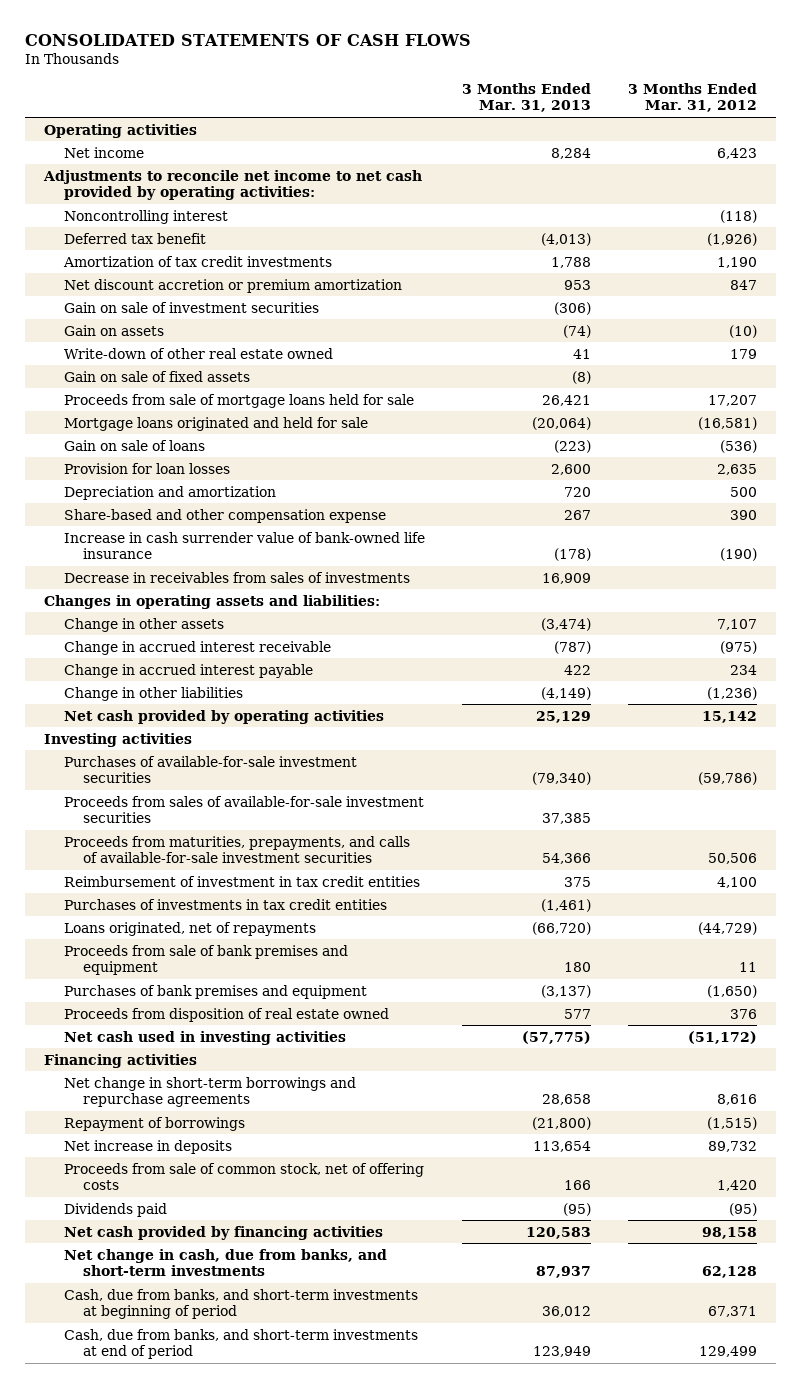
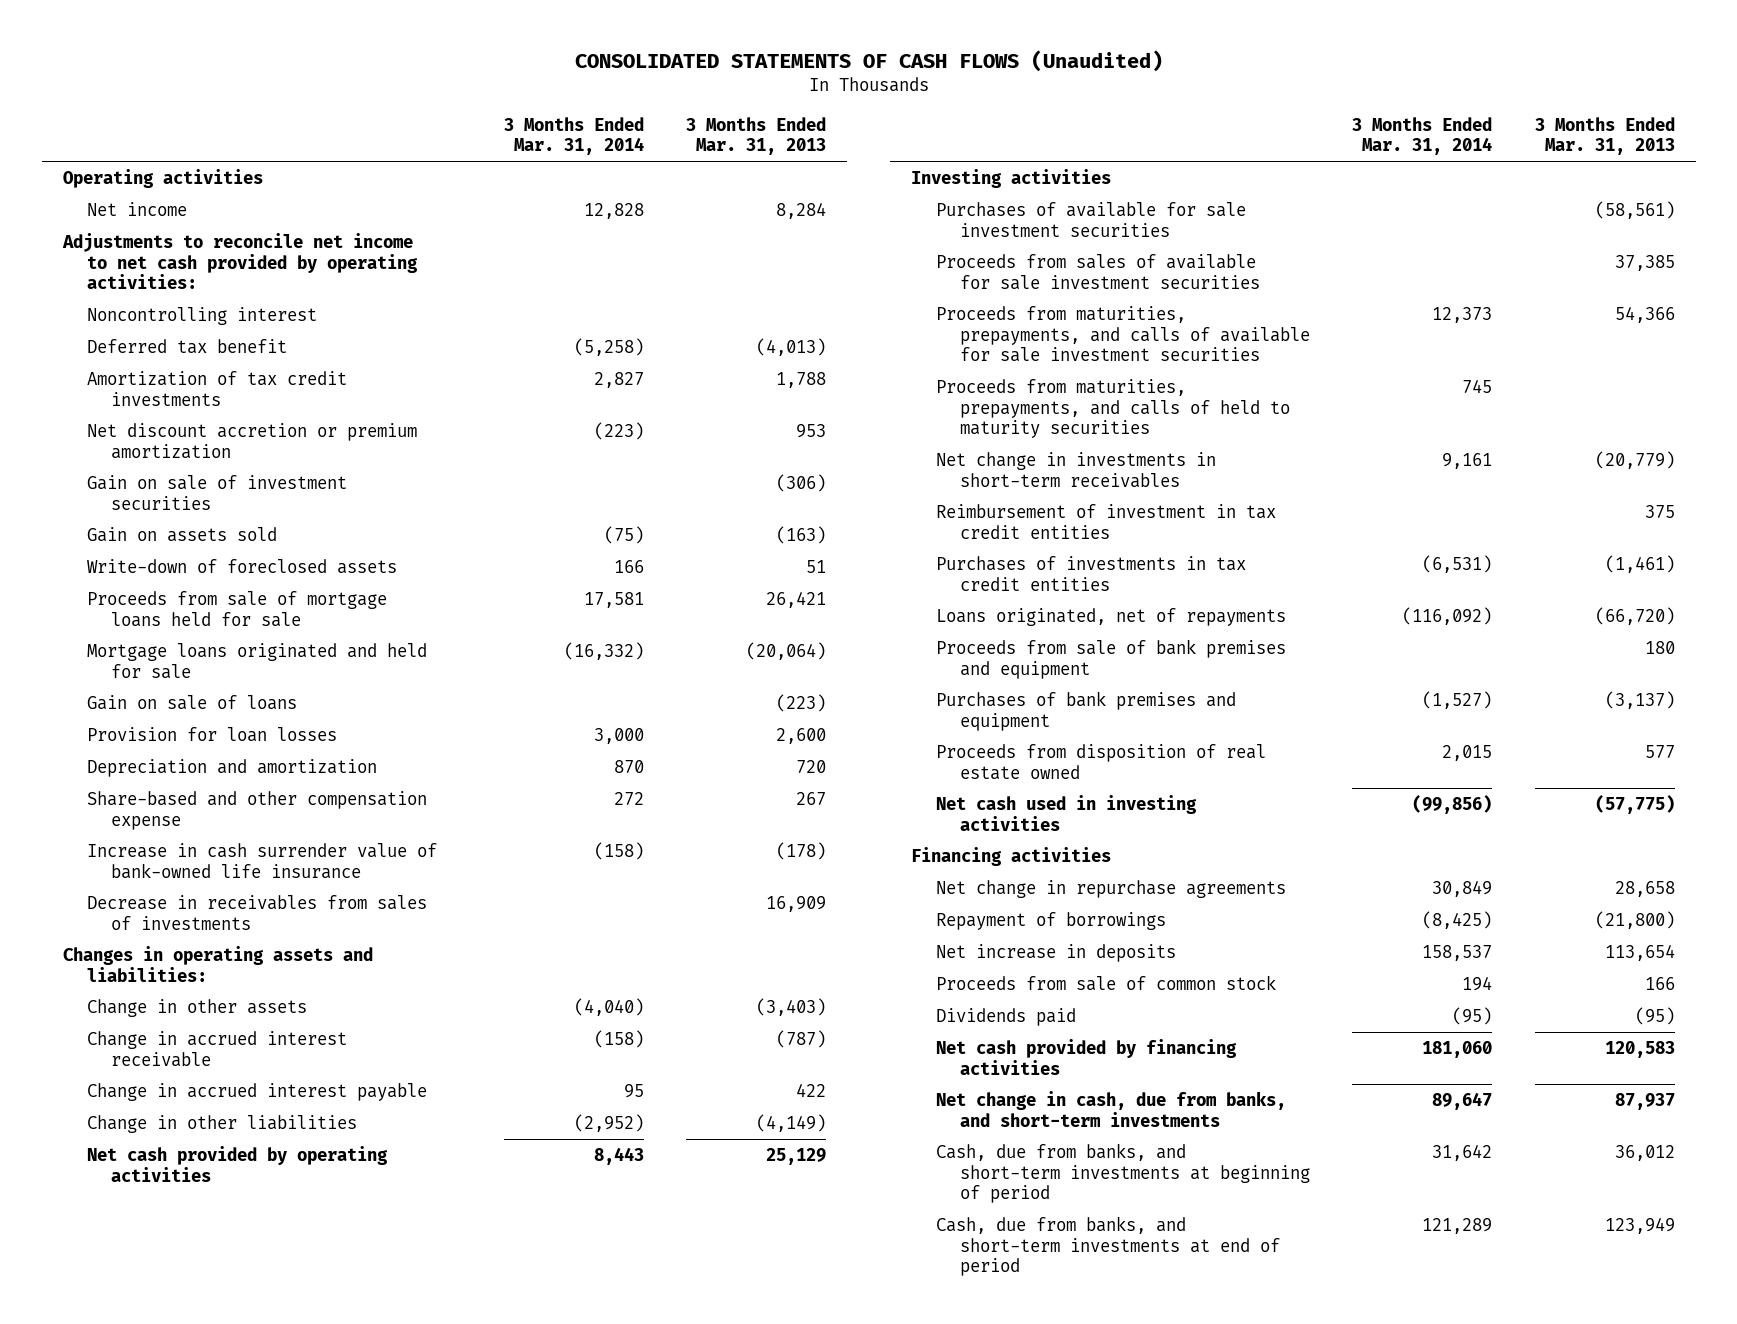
- CONSOLIDATED STATEMENTS OF CASH FLOWS
+ CONSOLIDATED STATEMENTS OF CASH FLOWS (Unaudited)
- | 3 Months Ended Mar. 31, 2013 | 3 Months Ended Mar. 31, 2012
+ | 3 Months Ended Mar. 31, 2014 | 3 Months Ended Mar. 31, 2013
- Gain on assets | (74) | (10)
- Write-down of other real estate owned | 41 | 179
- Gain on sale of fixed assets | (8) |
+ Gain on assets sold | (75) | (163)
+ Write-down of foreclosed assets | 166 | 51
- Change in other assets | (3,474) | 7,107
+ Change in other assets | (4,040) | (3,403)
- Purchases of available-for-sale investment securities | (79,340) | (59,786)
- Proceeds from sales of available-for-sale investment securities | 37,385 |
- Proceeds from maturities, prepayments, and calls of available-for-sale investment securities | 54,366 | 50,506
+ Purchases of available for sale investment securities | | (58,561)
+ Proceeds from sales of available for sale investment securities | | 37,385
+ Proceeds from maturities, prepayments, and calls of available for sale investment securities | 12,373 | 54,366
+ Proceeds from maturities, prepayments, and calls of held to maturity securities | 745 |
+ Net change in investments in short-term receivables | 9,161 | (20,779)
- Net change in short-term borrowings and repurchase agreements | 28,658 | 8,616
+ Net change in repurchase agreements | 30,849 | 28,658
- Proceeds from sale of common stock, net of offering costs | 166 | 1,420
+ Proceeds from sale of common stock | 194 | 166

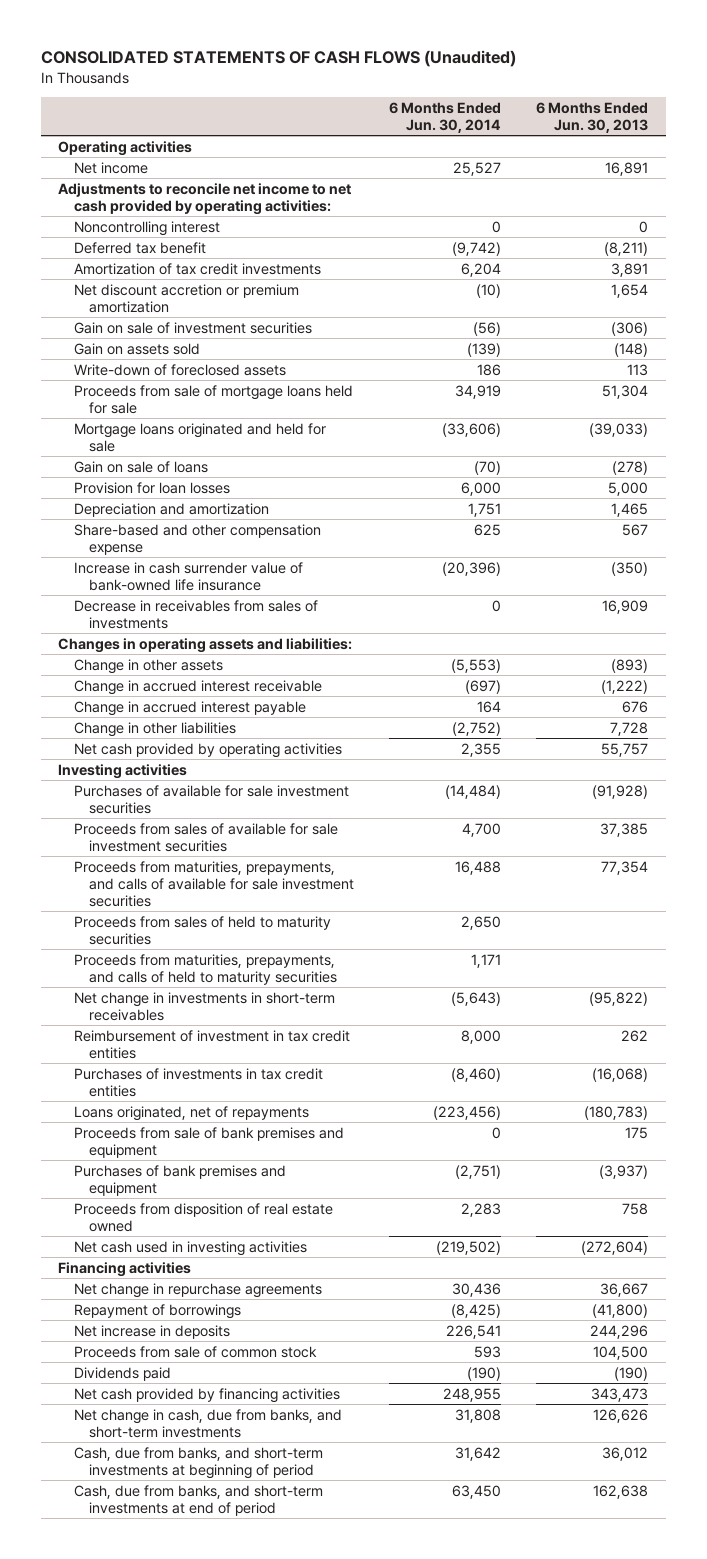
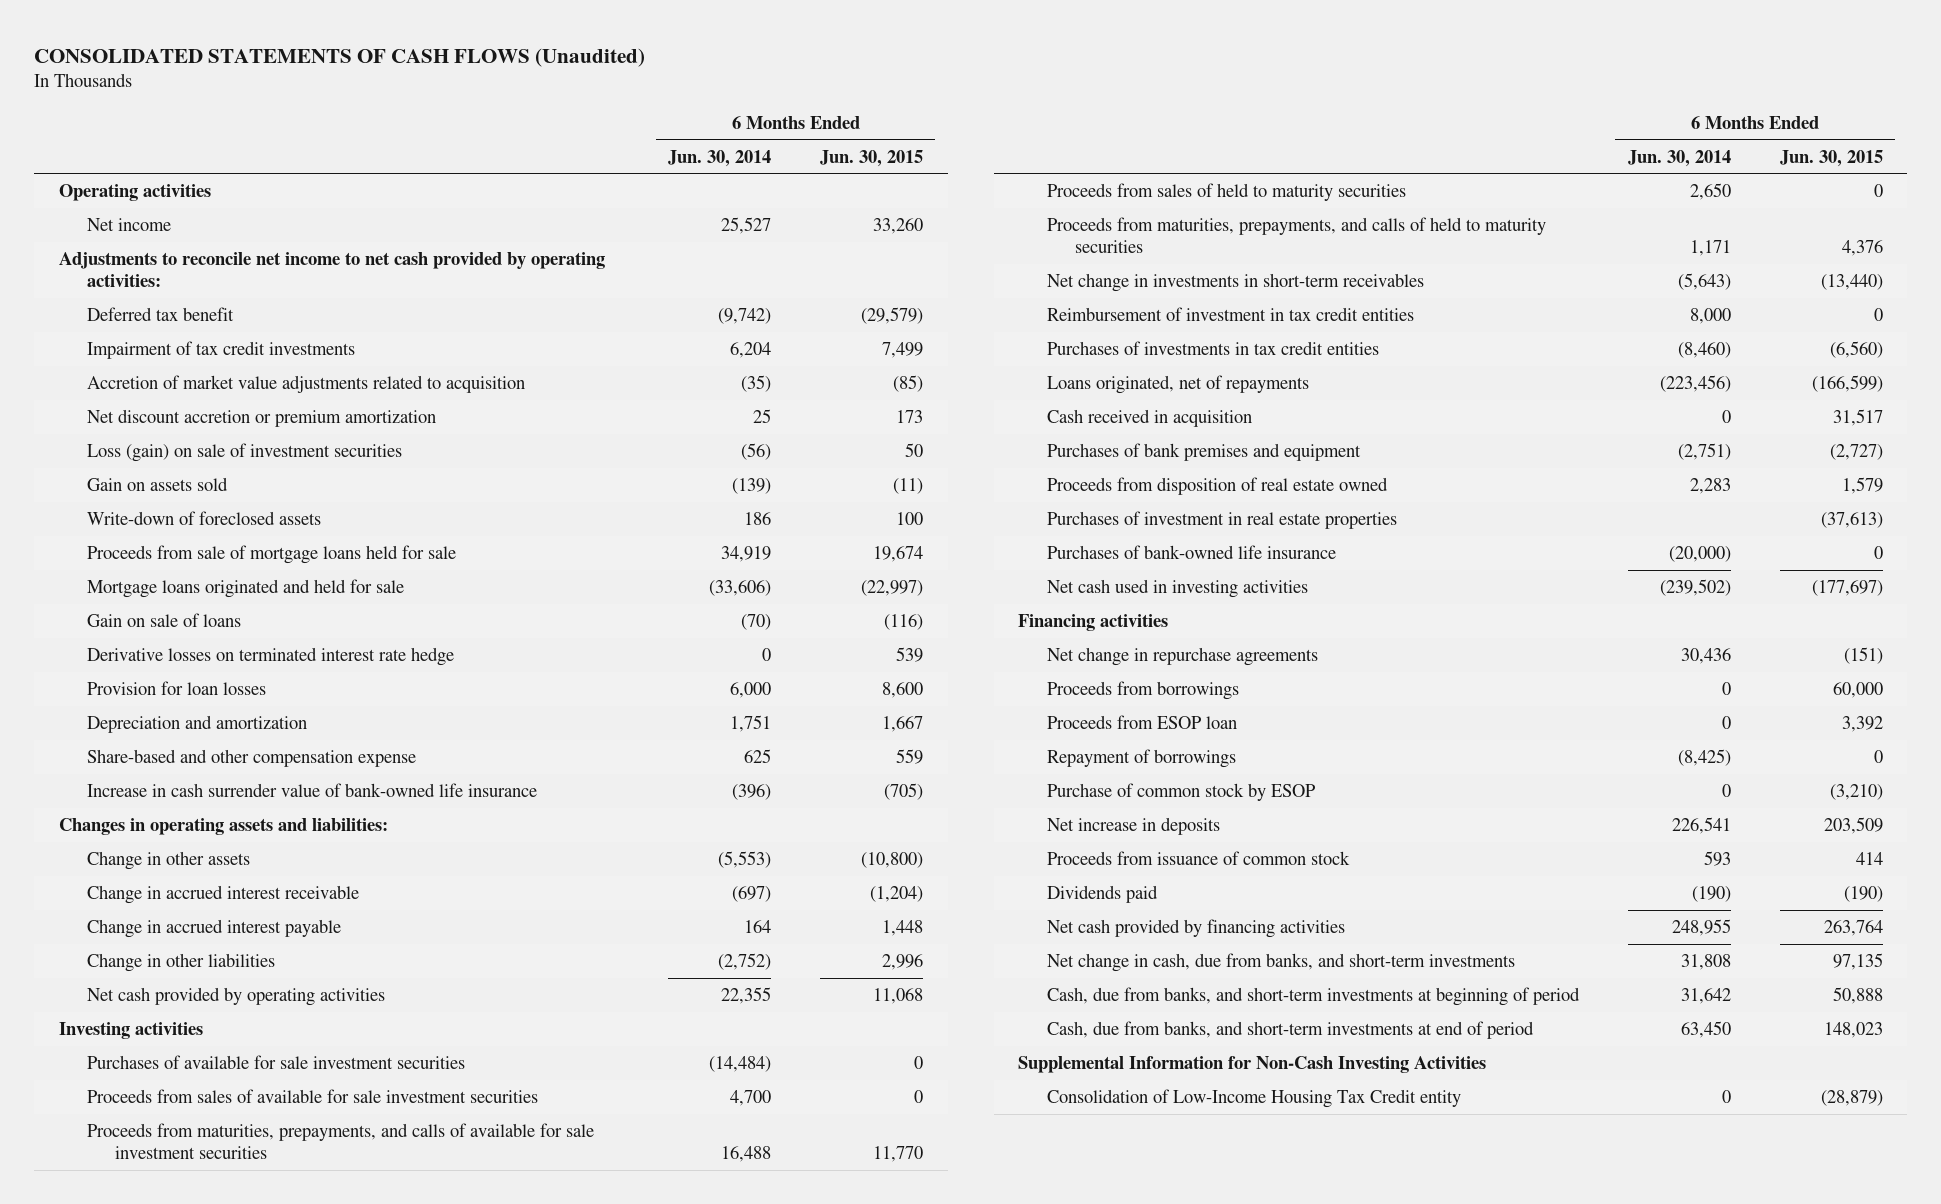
- | 6 Months Ended Jun. 30, 2014 | 6 Months Ended Jun. 30, 2013
+ | 6 Months Ended Jun. 30, 2014 | 6 Months Ended Jun. 30, 2015
- Noncontrolling interest | 0 | 0
- Amortization of tax credit investments | 6,204 | 3,891
- Net discount accretion or premium amortization | (10) | 1,654
- Gain on sale of investment securities | (56) | (306)
+ Impairment of tax credit investments | 6,204 | 7,499
+ Accretion of market value adjustments related to acquisition | (35) | (85)
+ Net discount accretion or premium amortization | 25 | 173
+ Loss (gain) on sale of investment securities | (56) | 50
+ Derivative losses on terminated interest rate hedge | 0 | 539
- Increase in cash surrender value of bank-owned life insurance | (20,396) | (350)
- Decrease in receivables from sales of investments | 0 | 16,909
+ Increase in cash surrender value of bank-owned life insurance | (396) | (705)
- Net cash provided by operating activities | 2,355 | 55,757
+ Net cash provided by operating activities | 22,355 | 11,068
- Proceeds from sale of bank premises and equipment | 0 | 175
+ Cash received in acquisition | 0 | 31,517
- Net cash used in investing activities | (219,502) | (272,604)
+ Purchases of investment in real estate properties | | (37,613)
+ Purchases of bank-owned life insurance | (20,000) | 0
+ Net cash used in investing activities | (239,502) | (177,697)
+ Proceeds from borrowings | 0 | 60,000
+ Proceeds from ESOP loan | 0 | 3,392
+ Purchase of common stock by ESOP | 0 | (3,210)
- Proceeds from sale of common stock | 593 | 104,500
+ Proceeds from issuance of common stock | 593 | 414
+ Supplemental Information for Non-Cash Investing Activities
+ Consolidation of Low-Income Housing Tax Credit entity | 0 | (28,879)

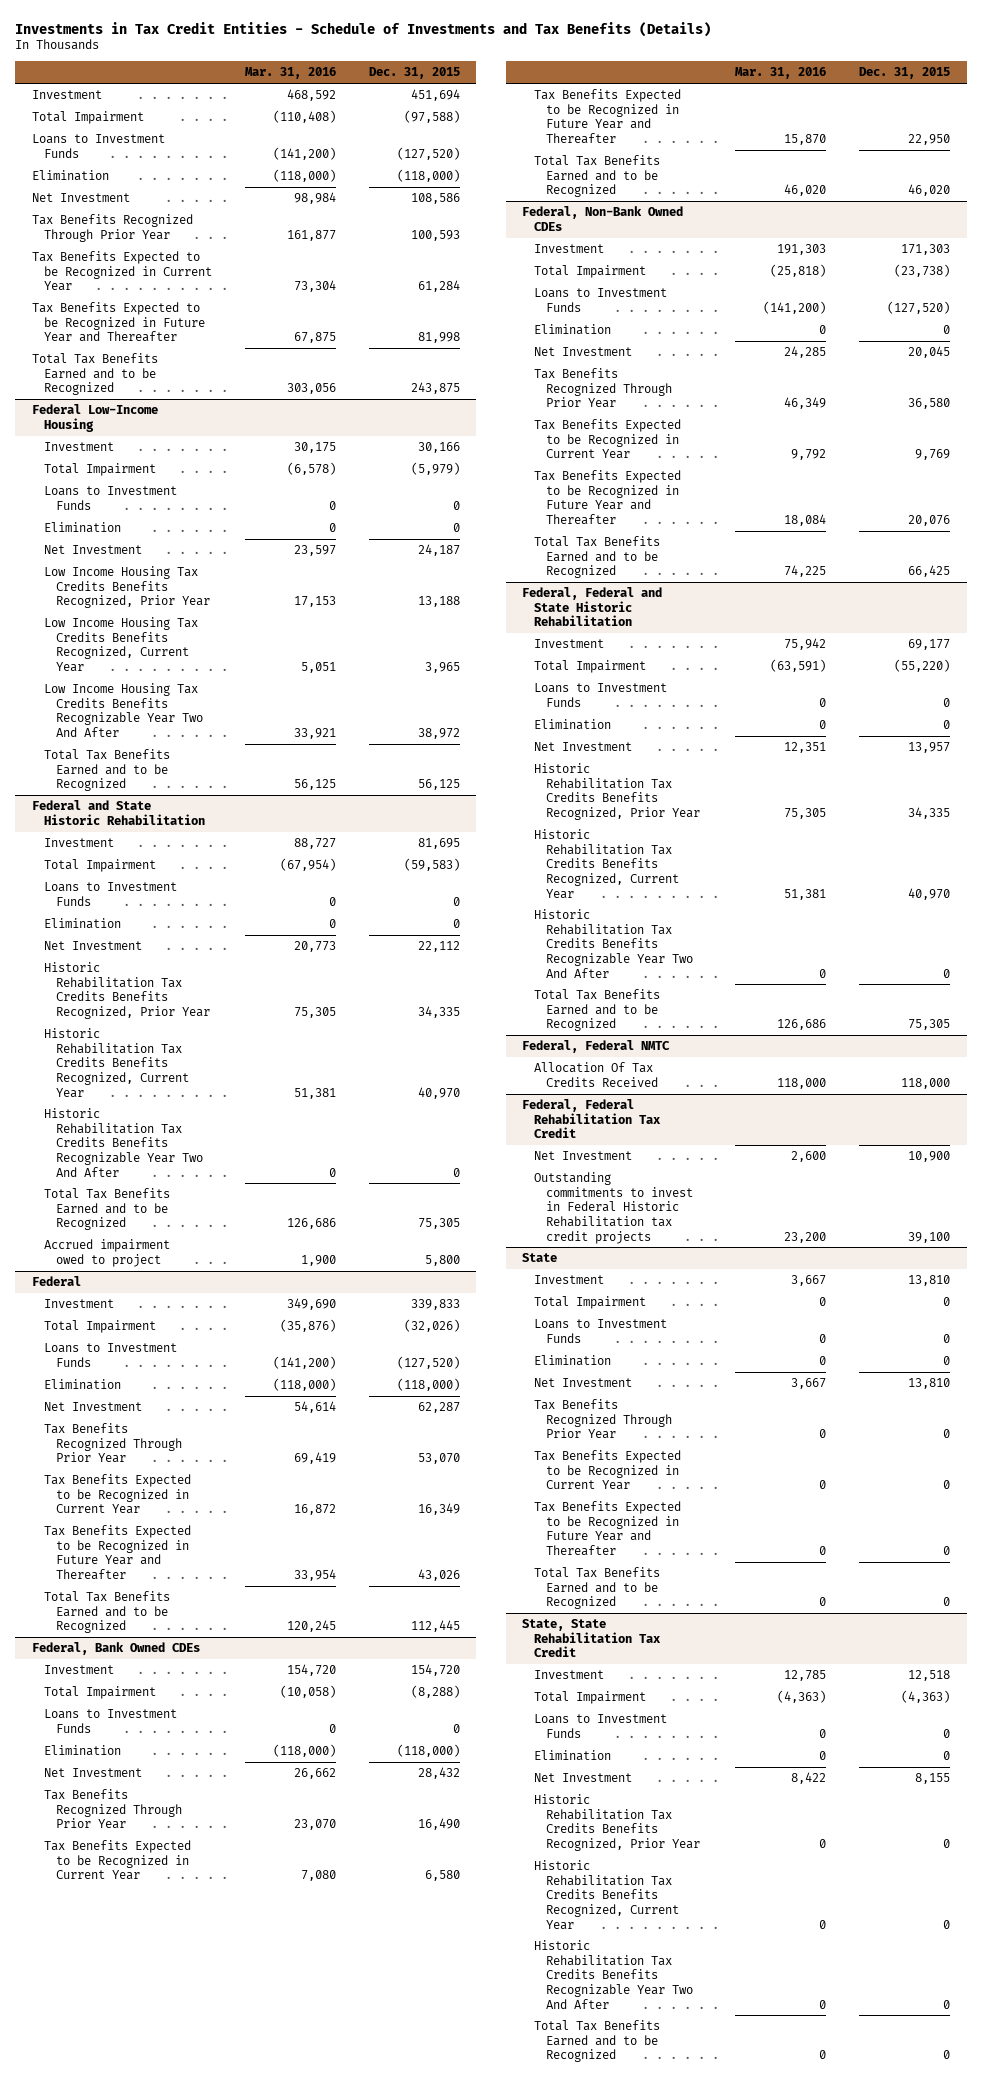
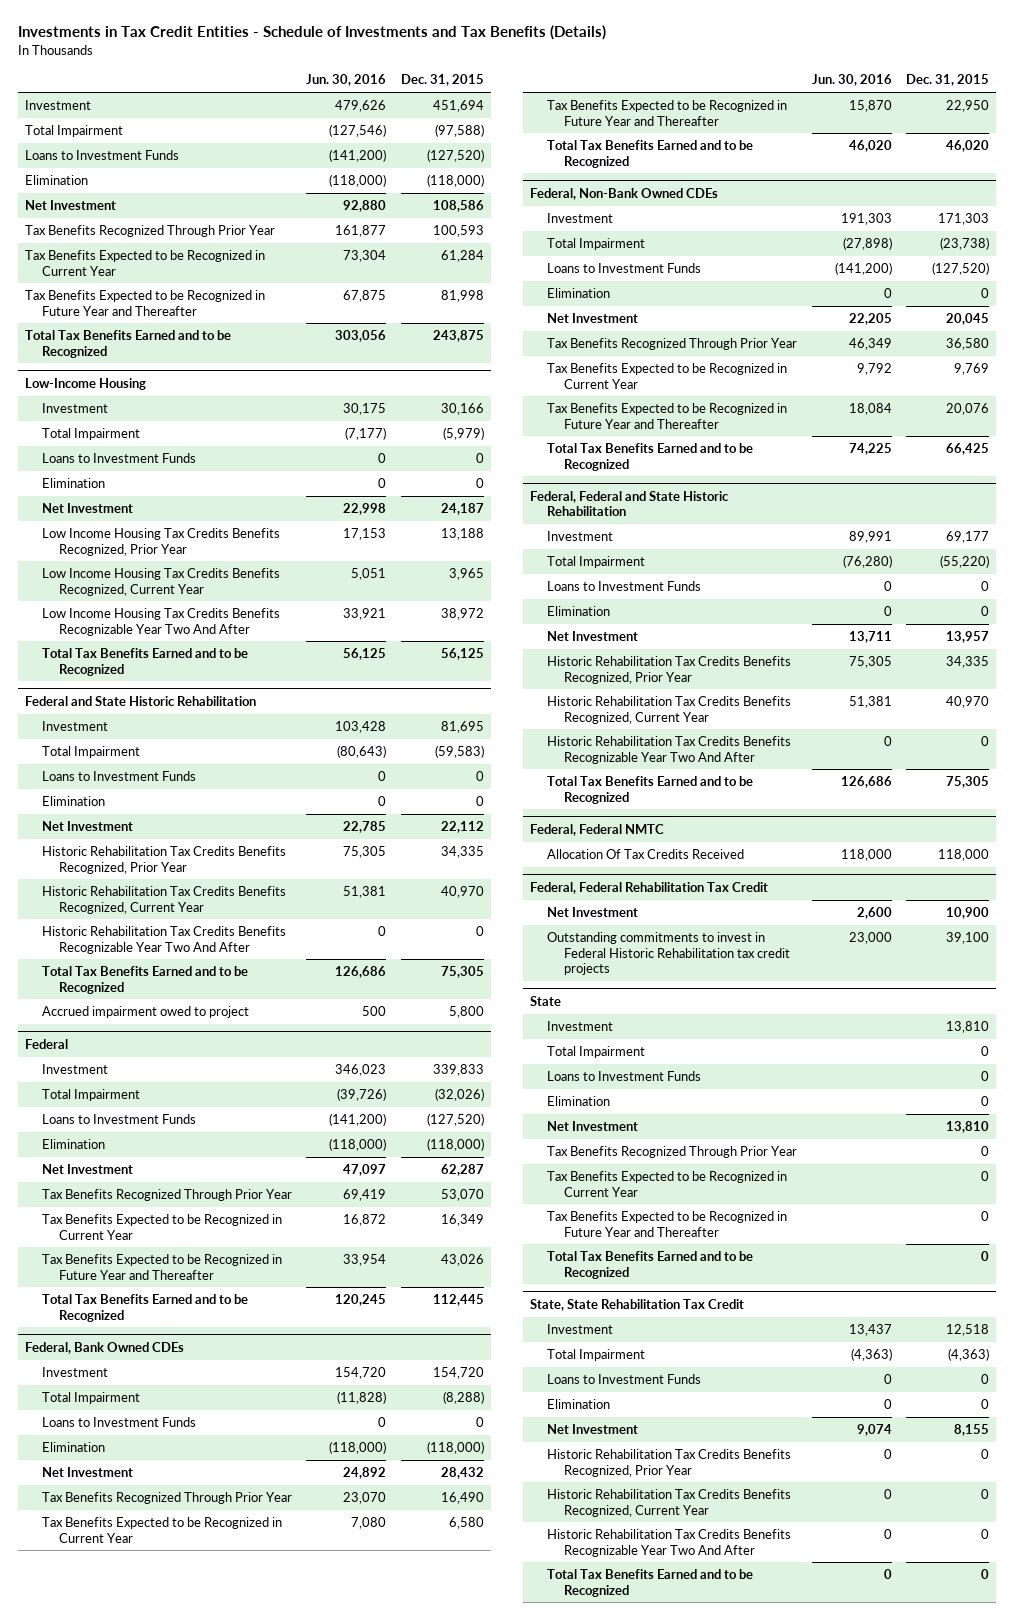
- | Mar. 31, 2016 | Dec. 31, 2015
+ | Jun. 30, 2016 | Dec. 31, 2015
- Federal Low-Income Housing
+ Low-Income Housing

